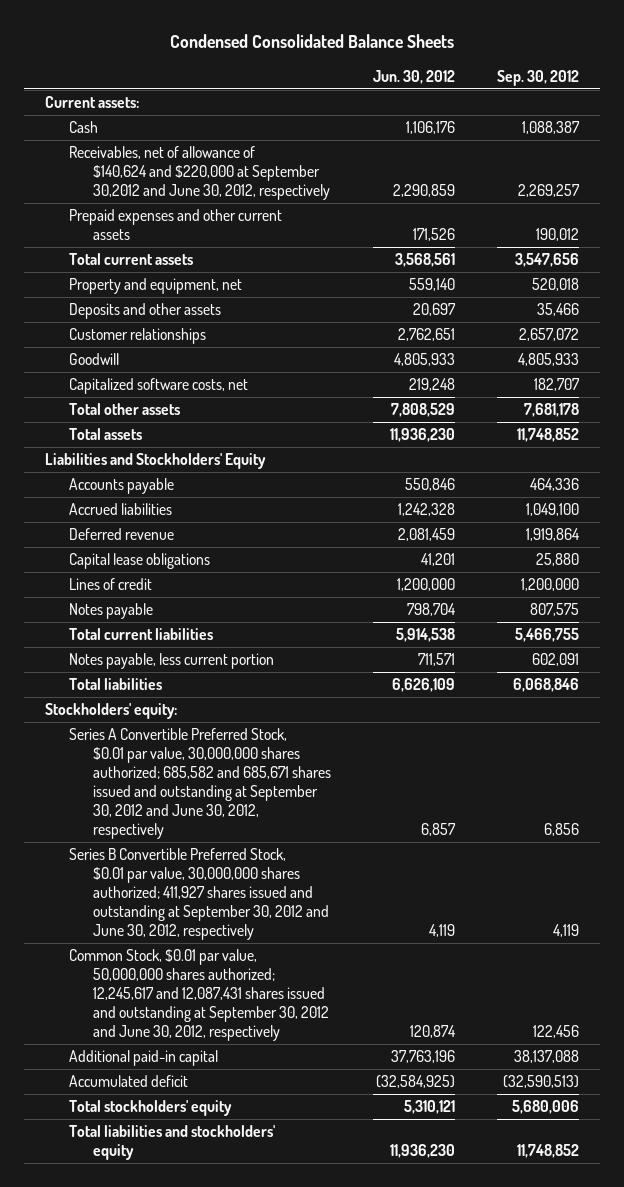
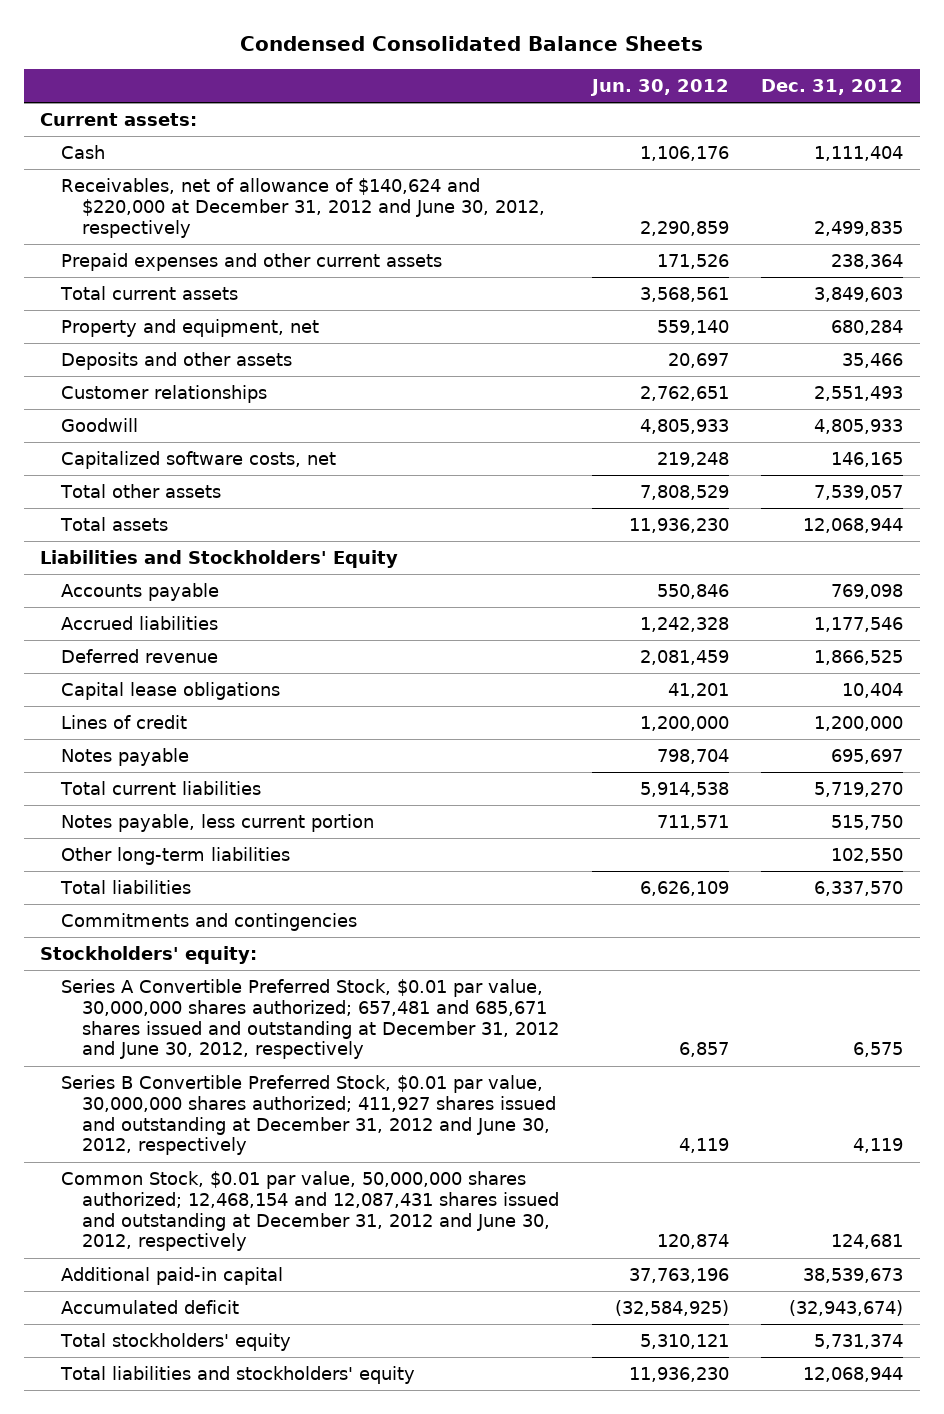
- | Jun. 30, 2012 | Sep. 30, 2012
+ | Jun. 30, 2012 | Dec. 31, 2012
- Receivables, net of allowance of $140,624 and $220,000 at September 30,2012 and June 30, 2012, respectively | 2,290,859 | 2,269,257
+ Receivables, net of allowance of $140,624 and $220,000 at December 31, 2012 and June 30, 2012, respectively | 2,290,859 | 2,499,835
+ Other long-term liabilities | | 102,550
+ Commitments and contingencies
- Series A Convertible Preferred Stock, $0.01 par value, 30,000,000 shares authorized; 685,582 and 685,671 shares issued and outstanding at September 30, 2012 and June 30, 2012, respectively | 6,857 | 6,856
- Series B Convertible Preferred Stock, $0.01 par value, 30,000,000 shares authorized; 411,927 shares issued and outstanding at September 30, 2012 and June 30, 2012, respectively | 4,119 | 4,119
- Common Stock, $0.01 par value, 50,000,000 shares authorized; 12,245,617 and 12,087,431 shares issued and outstanding at September 30, 2012 and June 30, 2012, respectively | 120,874 | 122,456
+ Series A Convertible Preferred Stock, $0.01 par value, 30,000,000 shares authorized; 657,481 and 685,671 shares issued and outstanding at December 31, 2012 and June 30, 2012, respectively | 6,857 | 6,575
+ Series B Convertible Preferred Stock, $0.01 par value, 30,000,000 shares authorized; 411,927 shares issued and outstanding at December 31, 2012 and June 30, 2012, respectively | 4,119 | 4,119
+ Common Stock, $0.01 par value, 50,000,000 shares authorized; 12,468,154 and 12,087,431 shares issued and outstanding at December 31, 2012 and June 30, 2012, respectively | 120,874 | 124,681

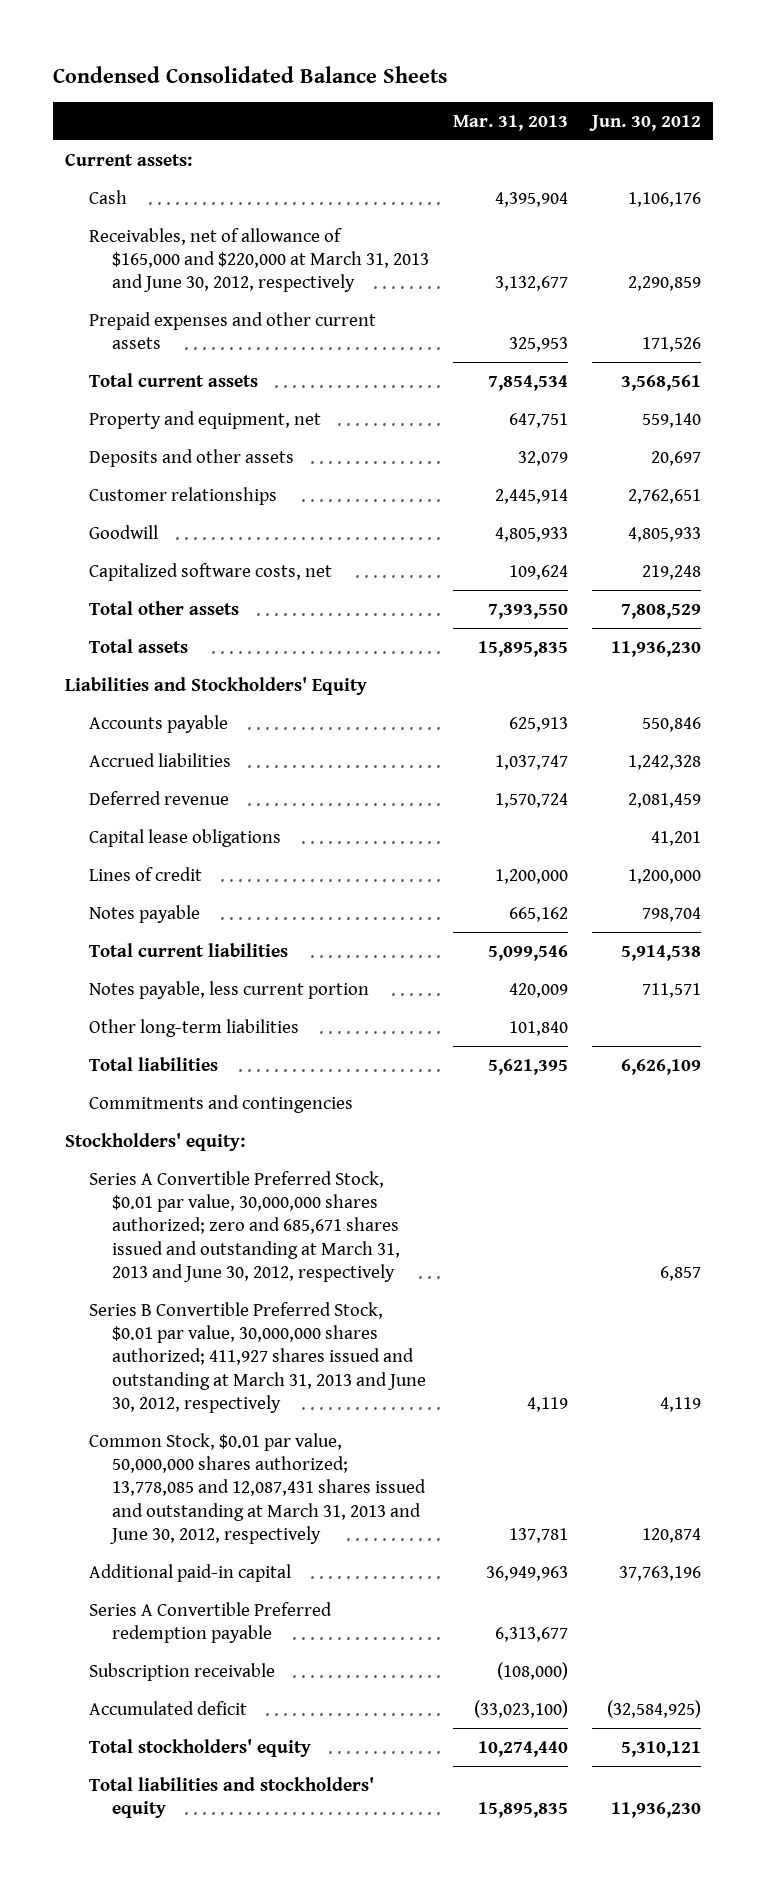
- | Jun. 30, 2012 | Dec. 31, 2012
+ | Mar. 31, 2013 | Jun. 30, 2012
- Receivables, net of allowance of $140,624 and $220,000 at December 31, 2012 and June 30, 2012, respectively | 2,290,859 | 2,499,835
+ Receivables, net of allowance of $165,000 and $220,000 at March 31, 2013 and June 30, 2012, respectively | 3,132,677 | 2,290,859
- Series A Convertible Preferred Stock, $0.01 par value, 30,000,000 shares authorized; 657,481 and 685,671 shares issued and outstanding at December 31, 2012 and June 30, 2012, respectively | 6,857 | 6,575
- Series B Convertible Preferred Stock, $0.01 par value, 30,000,000 shares authorized; 411,927 shares issued and outstanding at December 31, 2012 and June 30, 2012, respectively | 4,119 | 4,119
- Common Stock, $0.01 par value, 50,000,000 shares authorized; 12,468,154 and 12,087,431 shares issued and outstanding at December 31, 2012 and June 30, 2012, respectively | 120,874 | 124,681
+ Series A Convertible Preferred Stock, $0.01 par value, 30,000,000 shares authorized; zero and 685,671 shares issued and outstanding at March 31, 2013 and June 30, 2012, respectively | | 6,857
+ Series B Convertible Preferred Stock, $0.01 par value, 30,000,000 shares authorized; 411,927 shares issued and outstanding at March 31, 2013 and June 30, 2012, respectively | 4,119 | 4,119
+ Common Stock, $0.01 par value, 50,000,000 shares authorized; 13,778,085 and 12,087,431 shares issued and outstanding at March 31, 2013 and June 30, 2012, respectively | 137,781 | 120,874
+ Series A Convertible Preferred redemption payable | 6,313,677 |
+ Subscription receivable | (108,000) |

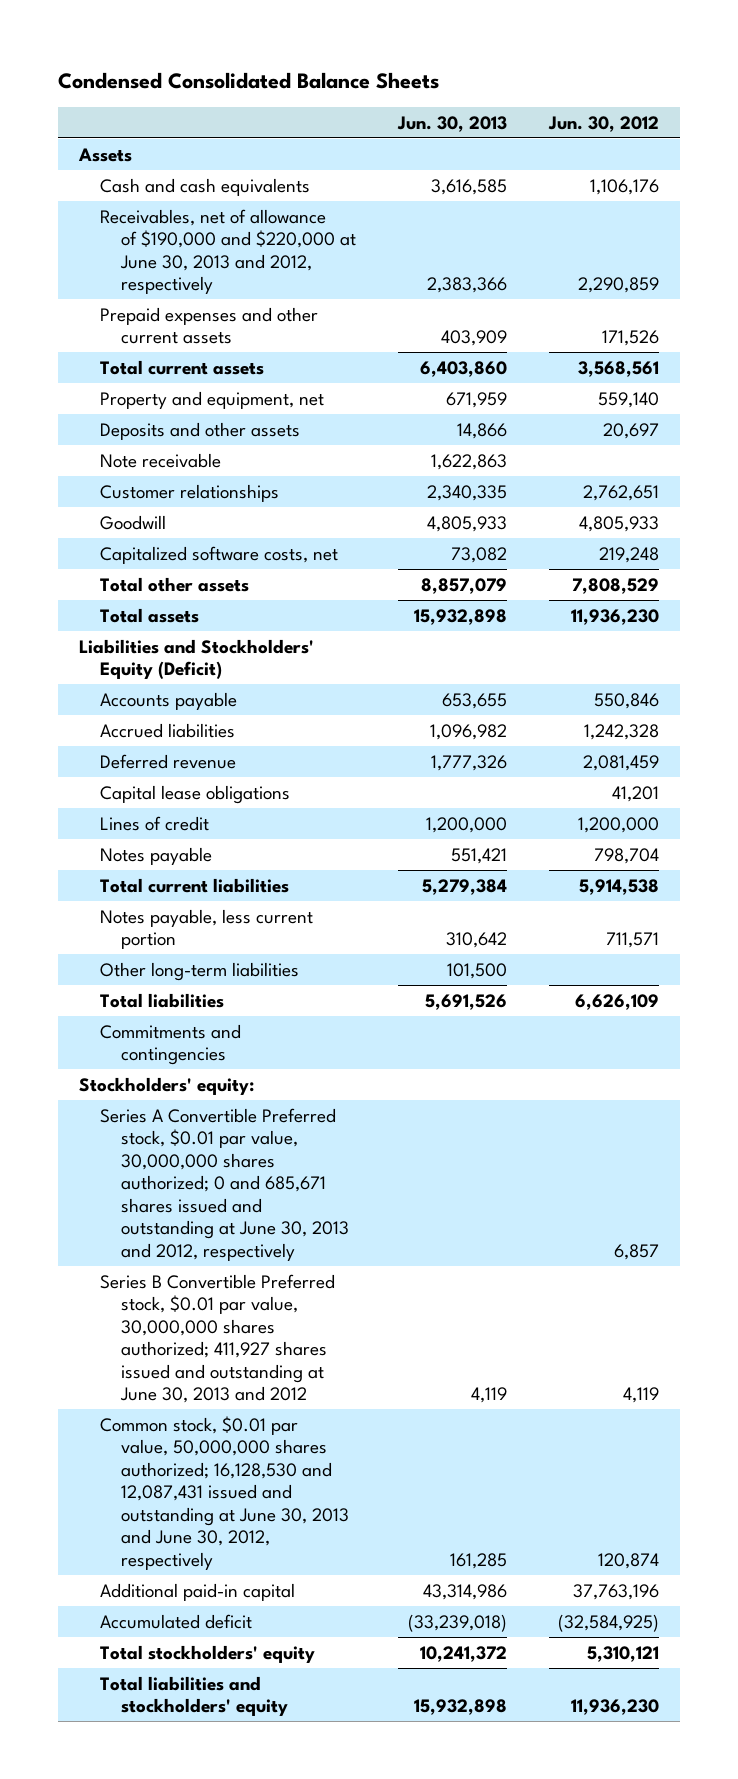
- | Mar. 31, 2013 | Jun. 30, 2012
+ | Jun. 30, 2013 | Jun. 30, 2012
- Current assets:
- Cash | 4,395,904 | 1,106,176
- Receivables, net of allowance of $165,000 and $220,000 at March 31, 2013 and June 30, 2012, respectively | 3,132,677 | 2,290,859
+ Assets
+ Cash and cash equivalents | 3,616,585 | 1,106,176
+ Receivables, net of allowance of $190,000 and $220,000 at June 30, 2013 and 2012, respectively | 2,383,366 | 2,290,859
+ Note receivable | 1,622,863 |
- Liabilities and Stockholders' Equity
+ Liabilities and Stockholders' Equity (Deficit)
- Series A Convertible Preferred Stock, $0.01 par value, 30,000,000 shares authorized; zero and 685,671 shares issued and outstanding at March 31, 2013 and June 30, 2012, respectively | | 6,857
- Series B Convertible Preferred Stock, $0.01 par value, 30,000,000 shares authorized; 411,927 shares issued and outstanding at March 31, 2013 and June 30, 2012, respectively | 4,119 | 4,119
- Common Stock, $0.01 par value, 50,000,000 shares authorized; 13,778,085 and 12,087,431 shares issued and outstanding at March 31, 2013 and June 30, 2012, respectively | 137,781 | 120,874
+ Series A Convertible Preferred stock, $0.01 par value, 30,000,000 shares authorized; 0 and 685,671 shares issued and outstanding at June 30, 2013 and 2012, respectively | | 6,857
+ Series B Convertible Preferred stock, $0.01 par value, 30,000,000 shares authorized; 411,927 shares issued and outstanding at June 30, 2013 and 2012 | 4,119 | 4,119
+ Common stock, $0.01 par value, 50,000,000 shares authorized; 16,128,530 and 12,087,431 issued and outstanding at June 30, 2013 and June 30, 2012, respectively | 161,285 | 120,874
- Series A Convertible Preferred redemption payable | 6,313,677 |
- Subscription receivable | (108,000) |

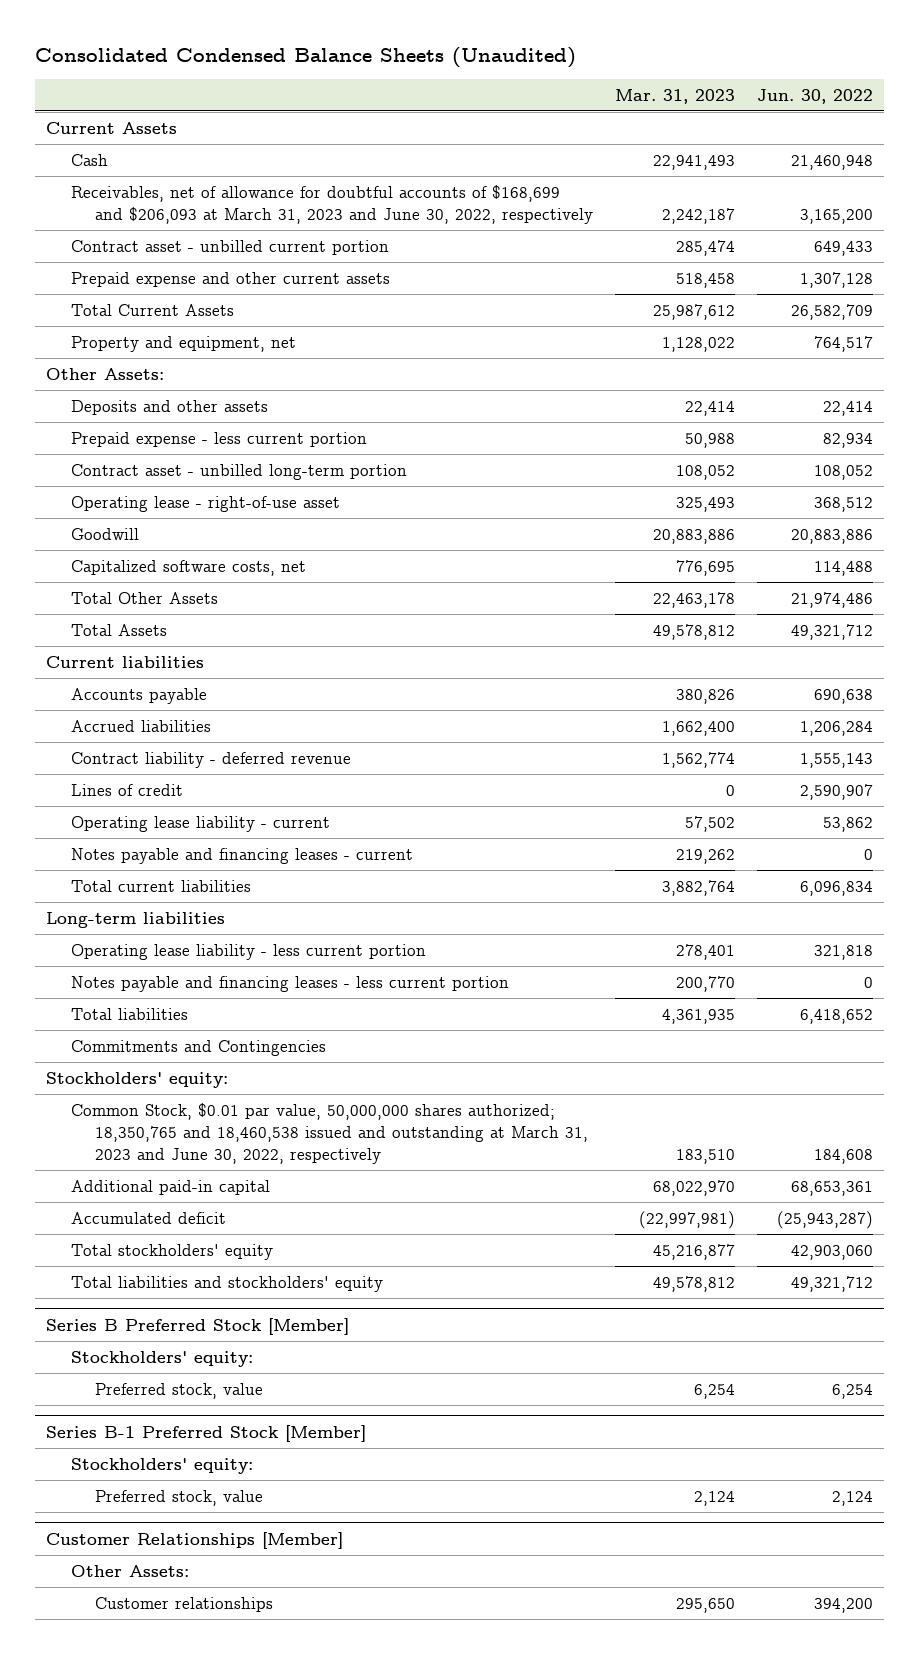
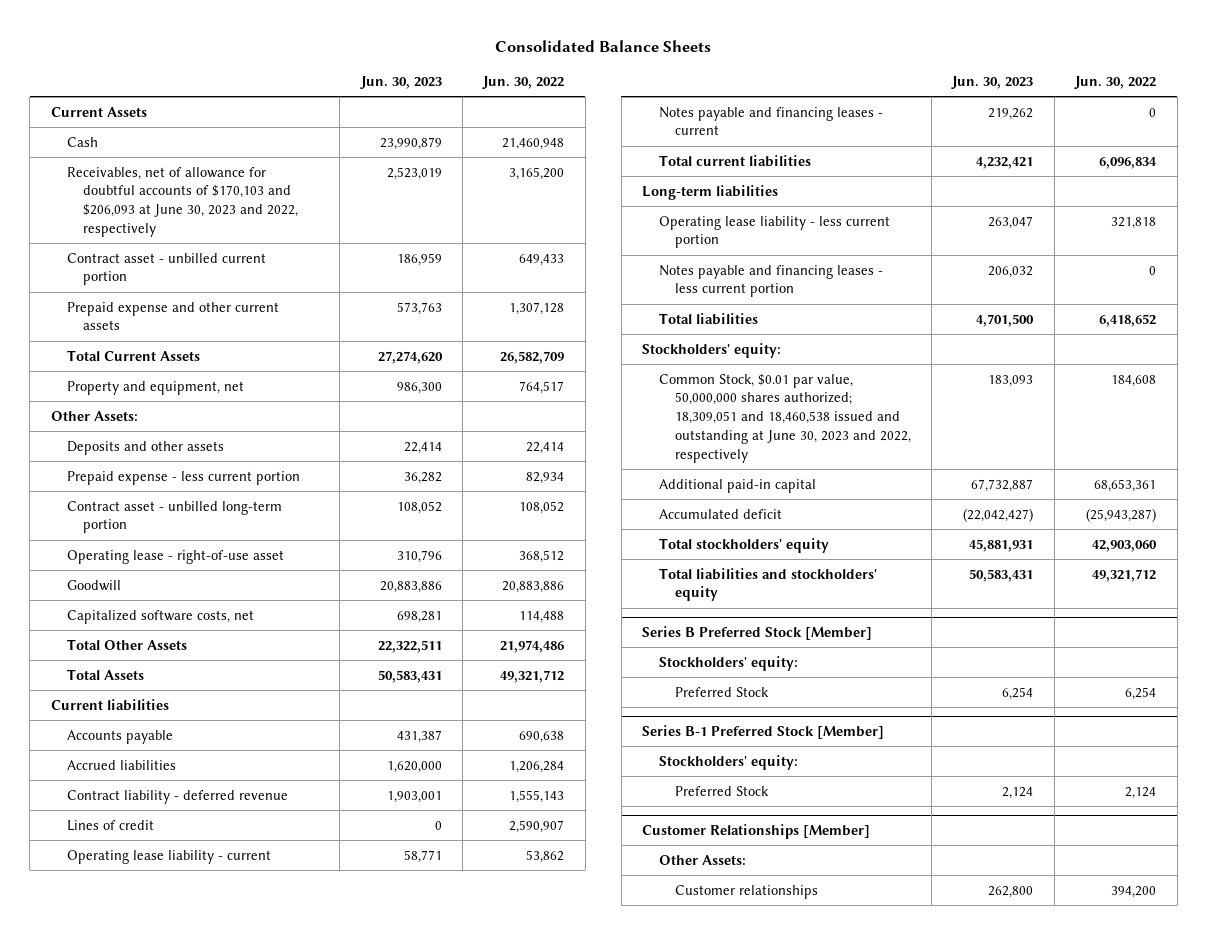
- Consolidated Condensed Balance Sheets (Unaudited)
+ Consolidated Balance Sheets
- | Mar. 31, 2023 | Jun. 30, 2022
+ | Jun. 30, 2023 | Jun. 30, 2022
- Receivables, net of allowance for doubtful accounts of $168,699 and $206,093 at March 31, 2023 and June 30, 2022, respectively | 2,242,187 | 3,165,200
+ Receivables, net of allowance for doubtful accounts of $170,103 and $206,093 at June 30, 2023 and 2022, respectively | 2,523,019 | 3,165,200
- Commitments and Contingencies
- Common Stock, $0.01 par value, 50,000,000 shares authorized; 18,350,765 and 18,460,538 issued and outstanding at March 31, 2023 and June 30, 2022, respectively | 183,510 | 184,608
+ Common Stock, $0.01 par value, 50,000,000 shares authorized; 18,309,051 and 18,460,538 issued and outstanding at June 30, 2023 and 2022, respectively | 183,093 | 184,608
@ Series B Preferred Stock [Member]
- Preferred stock, value | 6,254 | 6,254
+ Preferred Stock | 6,254 | 6,254
@ Series B-1 Preferred Stock [Member]
- Preferred stock, value | 2,124 | 2,124
+ Preferred Stock | 2,124 | 2,124

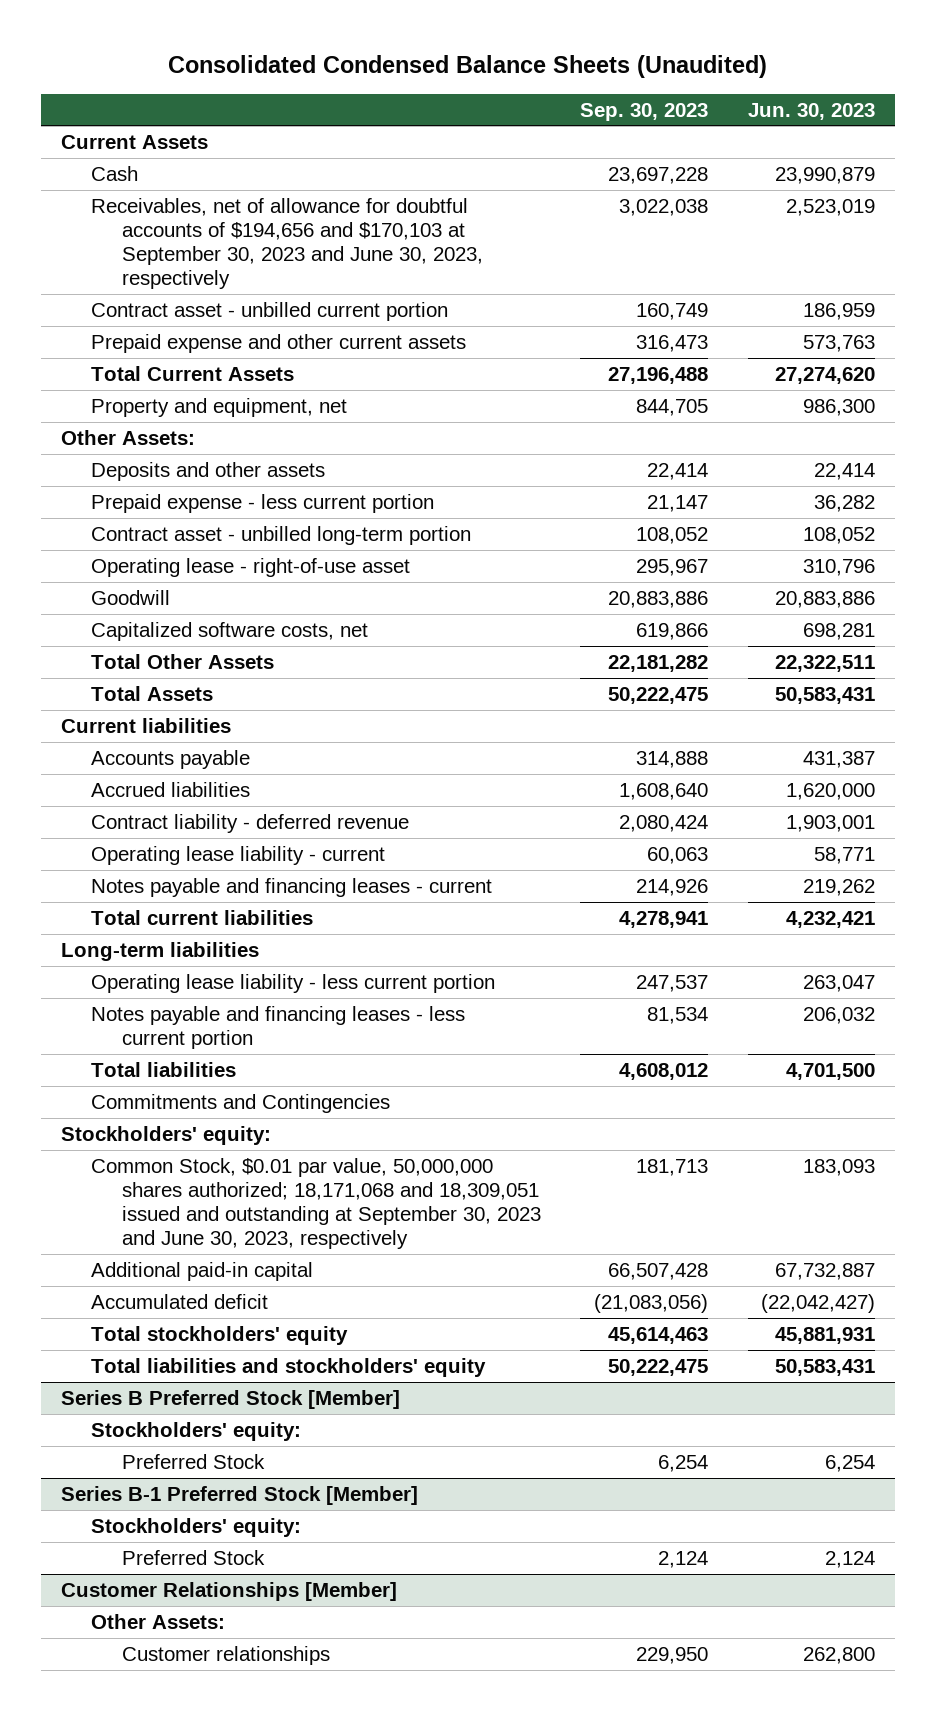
- Consolidated Balance Sheets
+ Consolidated Condensed Balance Sheets (Unaudited)
- | Jun. 30, 2023 | Jun. 30, 2022
+ | Sep. 30, 2023 | Jun. 30, 2023
- Receivables, net of allowance for doubtful accounts of $170,103 and $206,093 at June 30, 2023 and 2022, respectively | 2,523,019 | 3,165,200
+ Receivables, net of allowance for doubtful accounts of $194,656 and $170,103 at September 30, 2023 and June 30, 2023, respectively | 3,022,038 | 2,523,019
- Lines of credit | 0 | 2,590,907
+ Commitments and Contingencies
- Common Stock, $0.01 par value, 50,000,000 shares authorized; 18,309,051 and 18,460,538 issued and outstanding at June 30, 2023 and 2022, respectively | 183,093 | 184,608
+ Common Stock, $0.01 par value, 50,000,000 shares authorized; 18,171,068 and 18,309,051 issued and outstanding at September 30, 2023 and June 30, 2023, respectively | 181,713 | 183,093

